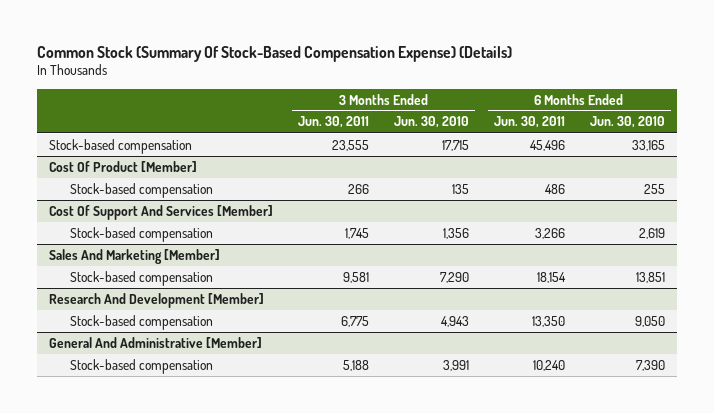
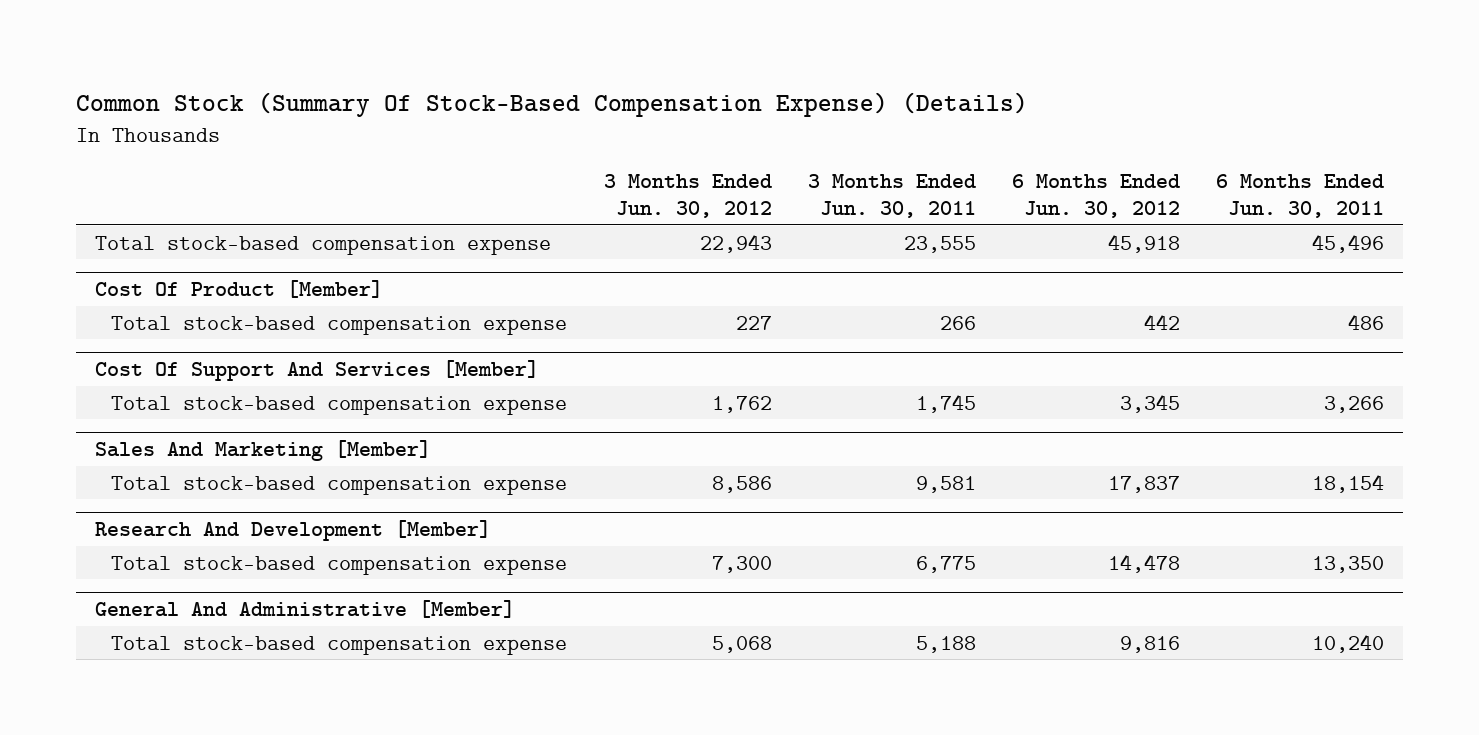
- | 3 Months Ended Jun. 30, 2011 | 3 Months Ended Jun. 30, 2010 | 6 Months Ended Jun. 30, 2011 | 6 Months Ended Jun. 30, 2010
+ | 3 Months Ended Jun. 30, 2012 | 3 Months Ended Jun. 30, 2011 | 6 Months Ended Jun. 30, 2012 | 6 Months Ended Jun. 30, 2011
- Stock-based compensation | 23,555 | 17,715 | 45,496 | 33,165
+ Total stock-based compensation expense | 22,943 | 23,555 | 45,918 | 45,496
@ Cost Of Product [Member]
- Stock-based compensation | 266 | 135 | 486 | 255
+ Total stock-based compensation expense | 227 | 266 | 442 | 486
@ Cost Of Support And Services [Member]
- Stock-based compensation | 1,745 | 1,356 | 3,266 | 2,619
+ Total stock-based compensation expense | 1,762 | 1,745 | 3,345 | 3,266
@ Sales And Marketing [Member]
- Stock-based compensation | 9,581 | 7,290 | 18,154 | 13,851
+ Total stock-based compensation expense | 8,586 | 9,581 | 17,837 | 18,154
@ Research And Development [Member]
- Stock-based compensation | 6,775 | 4,943 | 13,350 | 9,050
+ Total stock-based compensation expense | 7,300 | 6,775 | 14,478 | 13,350
@ General And Administrative [Member]
- Stock-based compensation | 5,188 | 3,991 | 10,240 | 7,390
+ Total stock-based compensation expense | 5,068 | 5,188 | 9,816 | 10,240

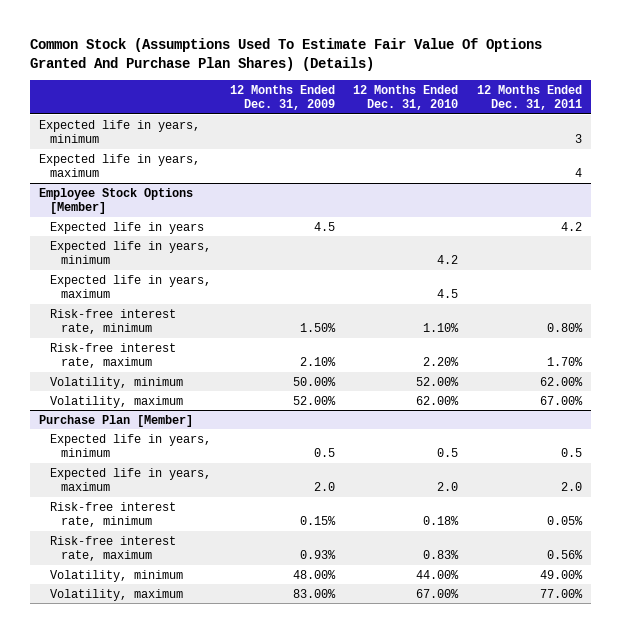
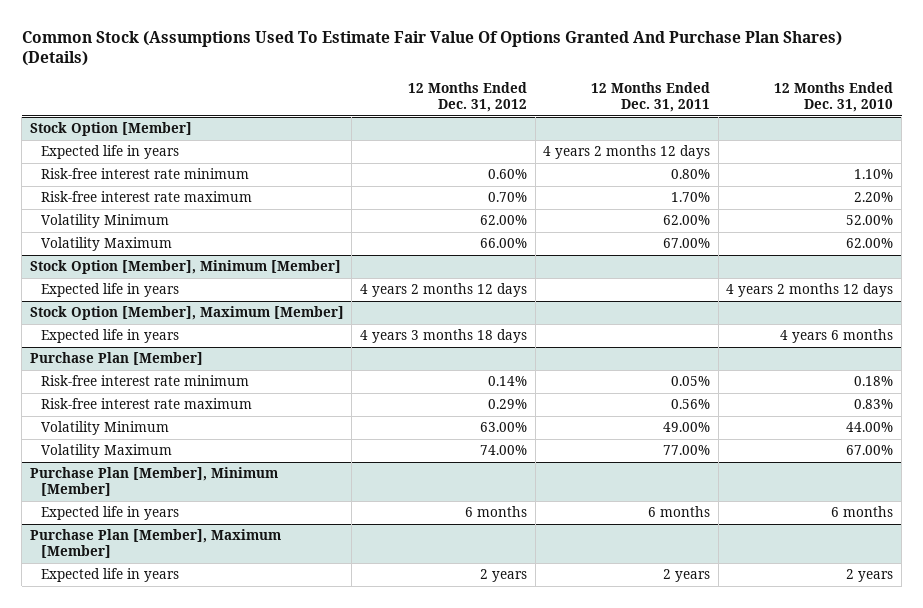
- | 12 Months Ended Dec. 31, 2009 | 12 Months Ended Dec. 31, 2010 | 12 Months Ended Dec. 31, 2011
+ | 12 Months Ended Dec. 31, 2012 | 12 Months Ended Dec. 31, 2011 | 12 Months Ended Dec. 31, 2010
- Expected life in years, minimum | | | 3
- Expected life in years, maximum | | | 4
- Employee Stock Options [Member]
- Expected life in years | 4.5 | | 4.2
- Expected life in years, minimum | | 4.2 |
- Expected life in years, maximum | | 4.5 |
- Risk-free interest rate, minimum | 1.50% | 1.10% | 0.80%
- Risk-free interest rate, maximum | 2.10% | 2.20% | 1.70%
- Volatility, minimum | 50.00% | 52.00% | 62.00%
- Volatility, maximum | 52.00% | 62.00% | 67.00%
+ Stock Option [Member]
+ Expected life in years | | 4 years 2 months 12 days |
+ Risk-free interest rate minimum | 0.60% | 0.80% | 1.10%
+ Risk-free interest rate maximum | 0.70% | 1.70% | 2.20%
+ Volatility Minimum | 62.00% | 62.00% | 52.00%
+ Volatility Maximum | 66.00% | 67.00% | 62.00%
+ Stock Option [Member], Minimum [Member]
+ Expected life in years | 4 years 2 months 12 days | | 4 years 2 months 12 days
+ Stock Option [Member], Maximum [Member]
+ Expected life in years | 4 years 3 months 18 days | | 4 years 6 months
@ Purchase Plan [Member]
- Expected life in years, minimum | 0.5 | 0.5 | 0.5
- Expected life in years, maximum | 2.0 | 2.0 | 2.0
- Risk-free interest rate, minimum | 0.15% | 0.18% | 0.05%
- Risk-free interest rate, maximum | 0.93% | 0.83% | 0.56%
- Volatility, minimum | 48.00% | 44.00% | 49.00%
- Volatility, maximum | 83.00% | 67.00% | 77.00%
+ Risk-free interest rate minimum | 0.14% | 0.05% | 0.18%
+ Risk-free interest rate maximum | 0.29% | 0.56% | 0.83%
+ Volatility Minimum | 63.00% | 49.00% | 44.00%
+ Volatility Maximum | 74.00% | 77.00% | 67.00%
+ Purchase Plan [Member], Minimum [Member]
+ Expected life in years | 6 months | 6 months | 6 months
+ Purchase Plan [Member], Maximum [Member]
+ Expected life in years | 2 years | 2 years | 2 years

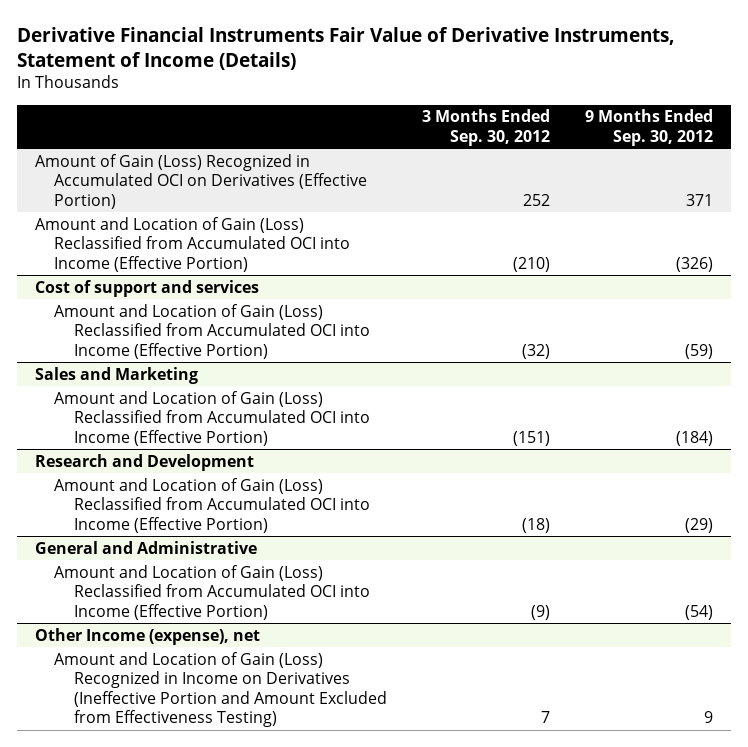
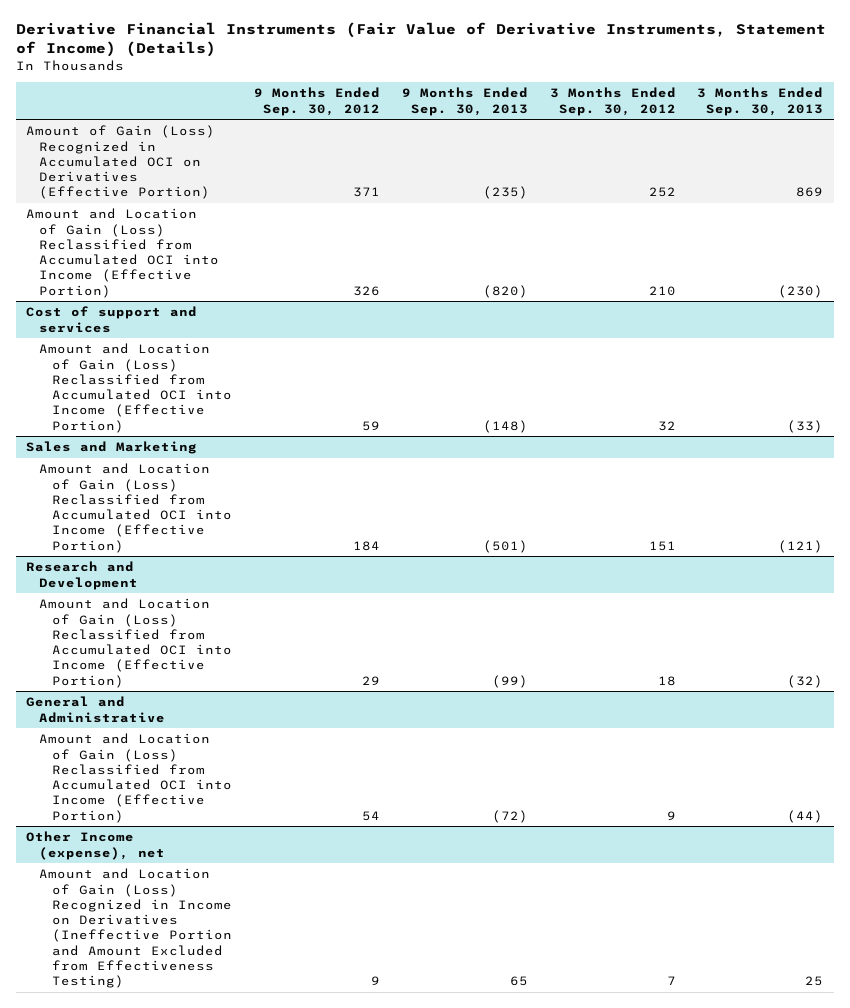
- Derivative Financial Instruments Fair Value of Derivative Instruments, Statement of Income (Details)
+ Derivative Financial Instruments (Fair Value of Derivative Instruments, Statement of Income) (Details)
- | 3 Months Ended Sep. 30, 2012 | 9 Months Ended Sep. 30, 2012
+ | 9 Months Ended Sep. 30, 2012 | 9 Months Ended Sep. 30, 2013 | 3 Months Ended Sep. 30, 2012 | 3 Months Ended Sep. 30, 2013
- Amount and Location of Gain (Loss) Reclassified from Accumulated OCI into Income (Effective Portion) | (210) | (326)
+ Amount and Location of Gain (Loss) Reclassified from Accumulated OCI into Income (Effective Portion) | 326 | (820) | 210 | (230)
@ Cost of support and services
- Amount and Location of Gain (Loss) Reclassified from Accumulated OCI into Income (Effective Portion) | (32) | (59)
+ Amount and Location of Gain (Loss) Reclassified from Accumulated OCI into Income (Effective Portion) | 59 | (148) | 32 | (33)
@ Sales and Marketing
- Amount and Location of Gain (Loss) Reclassified from Accumulated OCI into Income (Effective Portion) | (151) | (184)
+ Amount and Location of Gain (Loss) Reclassified from Accumulated OCI into Income (Effective Portion) | 184 | (501) | 151 | (121)
@ Research and Development
- Amount and Location of Gain (Loss) Reclassified from Accumulated OCI into Income (Effective Portion) | (18) | (29)
+ Amount and Location of Gain (Loss) Reclassified from Accumulated OCI into Income (Effective Portion) | 29 | (99) | 18 | (32)
@ General and Administrative
- Amount and Location of Gain (Loss) Reclassified from Accumulated OCI into Income (Effective Portion) | (9) | (54)
+ Amount and Location of Gain (Loss) Reclassified from Accumulated OCI into Income (Effective Portion) | 54 | (72) | 9 | (44)

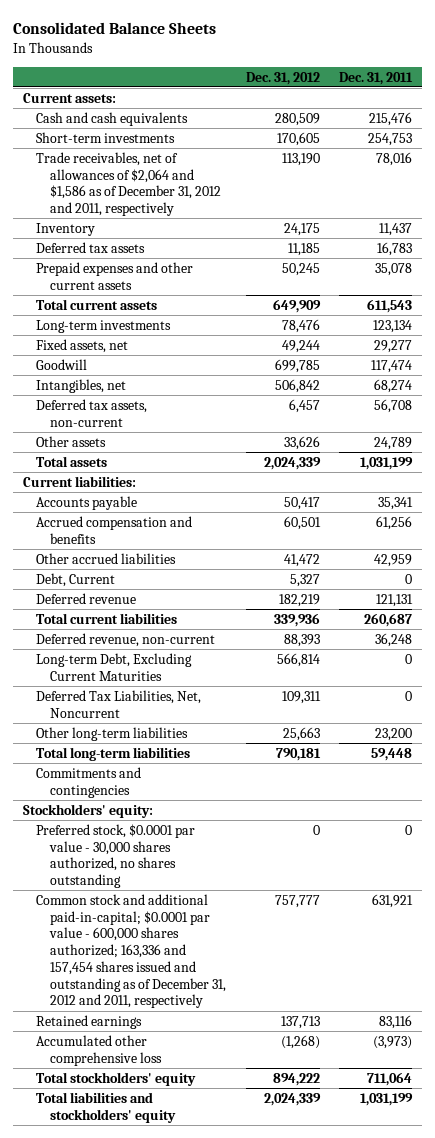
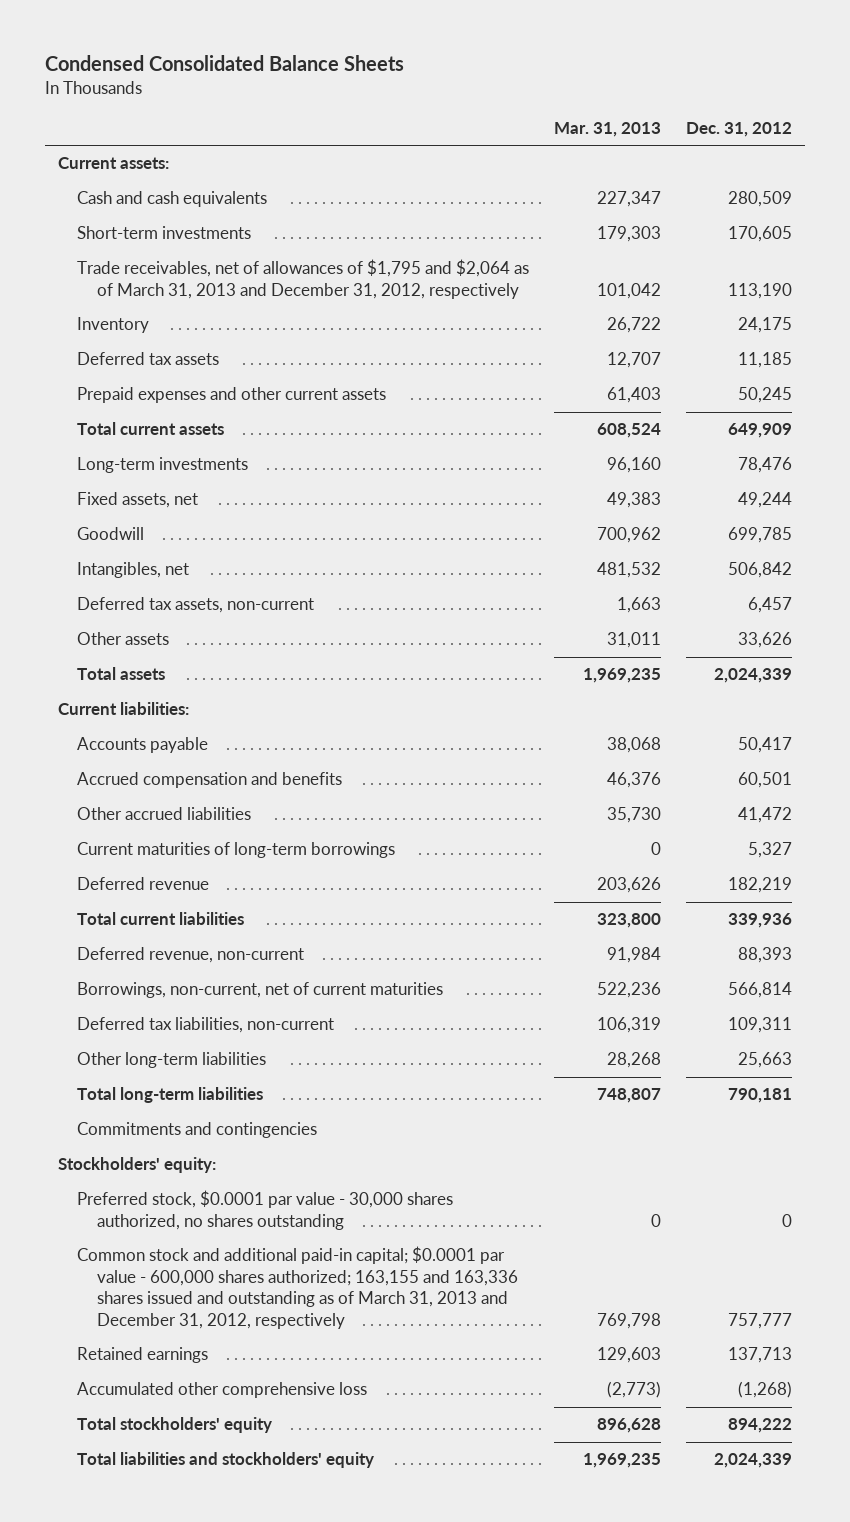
- Consolidated Balance Sheets
+ Condensed Consolidated Balance Sheets
- | Dec. 31, 2012 | Dec. 31, 2011
+ | Mar. 31, 2013 | Dec. 31, 2012
- Trade receivables, net of allowances of $2,064 and $1,586 as of December 31, 2012 and 2011, respectively | 113,190 | 78,016
+ Trade receivables, net of allowances of $1,795 and $2,064 as of March 31, 2013 and December 31, 2012, respectively | 101,042 | 113,190
- Debt, Current | 5,327 | 0
+ Current maturities of long-term borrowings | 0 | 5,327
- Long-term Debt, Excluding Current Maturities | 566,814 | 0
- Deferred Tax Liabilities, Net, Noncurrent | 109,311 | 0
+ Borrowings, non-current, net of current maturities | 522,236 | 566,814
+ Deferred tax liabilities, non-current | 106,319 | 109,311
- Common stock and additional paid-in-capital; $0.0001 par value - 600,000 shares authorized; 163,336 and 157,454 shares issued and outstanding as of December 31, 2012 and 2011, respectively | 757,777 | 631,921
+ Common stock and additional paid-in capital; $0.0001 par value - 600,000 shares authorized; 163,155 and 163,336 shares issued and outstanding as of March 31, 2013 and December 31, 2012, respectively | 769,798 | 757,777

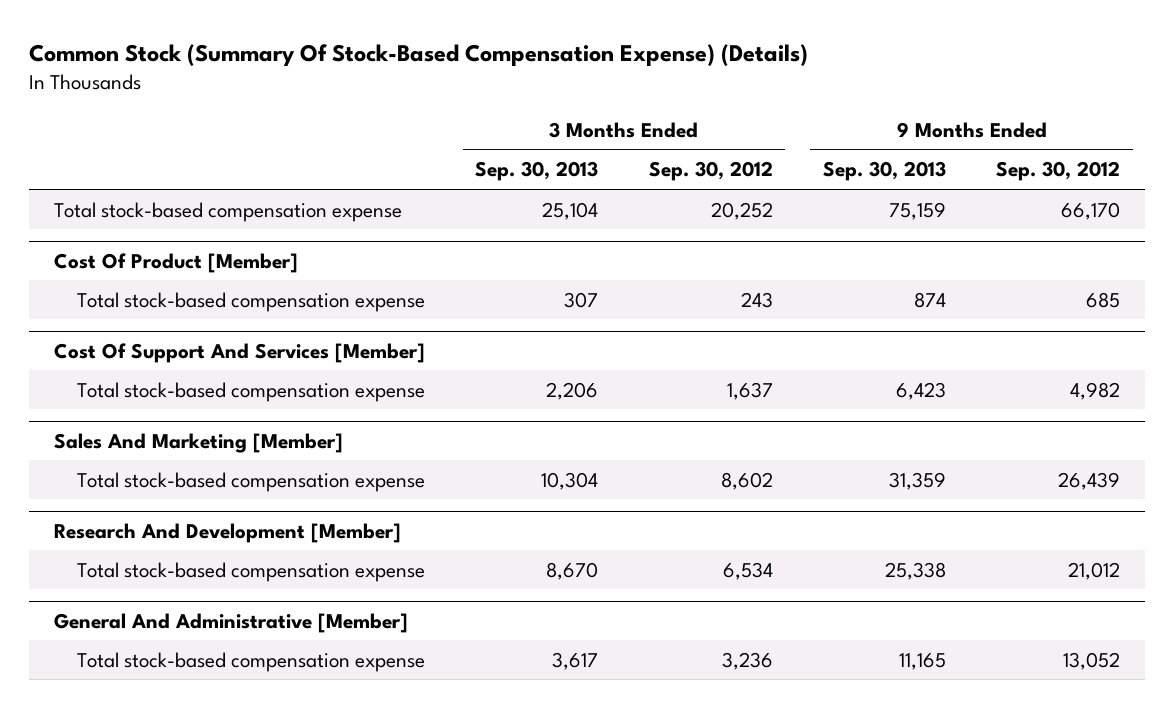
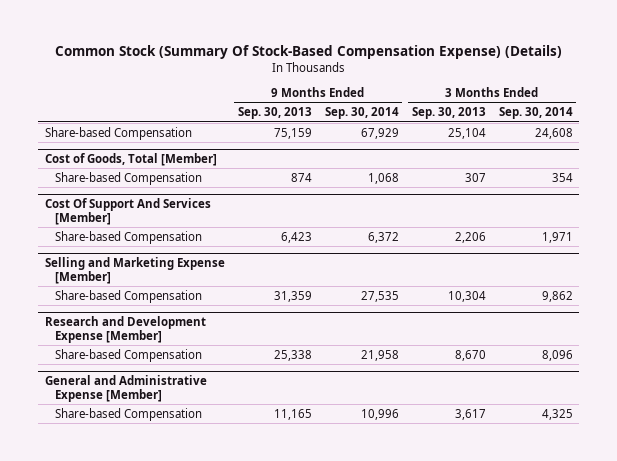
- | 3 Months Ended Sep. 30, 2013 | 3 Months Ended Sep. 30, 2012 | 9 Months Ended Sep. 30, 2013 | 9 Months Ended Sep. 30, 2012
+ | 9 Months Ended Sep. 30, 2013 | 9 Months Ended Sep. 30, 2014 | 3 Months Ended Sep. 30, 2013 | 3 Months Ended Sep. 30, 2014
- Total stock-based compensation expense | 25,104 | 20,252 | 75,159 | 66,170
- Cost Of Product [Member]
- Total stock-based compensation expense | 307 | 243 | 874 | 685
+ Share-based Compensation | 75,159 | 67,929 | 25,104 | 24,608
+ Cost of Goods, Total [Member]
+ Share-based Compensation | 874 | 1,068 | 307 | 354
@ Cost Of Support And Services [Member]
- Total stock-based compensation expense | 2,206 | 1,637 | 6,423 | 4,982
- Sales And Marketing [Member]
- Total stock-based compensation expense | 10,304 | 8,602 | 31,359 | 26,439
- Research And Development [Member]
- Total stock-based compensation expense | 8,670 | 6,534 | 25,338 | 21,012
- General And Administrative [Member]
- Total stock-based compensation expense | 3,617 | 3,236 | 11,165 | 13,052
@ Cost Of Support And Services [Member]
+ Share-based Compensation | 6,423 | 6,372 | 2,206 | 1,971
+ Selling and Marketing Expense [Member]
+ Share-based Compensation | 31,359 | 27,535 | 10,304 | 9,862
+ Research and Development Expense [Member]
+ Share-based Compensation | 25,338 | 21,958 | 8,670 | 8,096
+ General and Administrative Expense [Member]
+ Share-based Compensation | 11,165 | 10,996 | 3,617 | 4,325

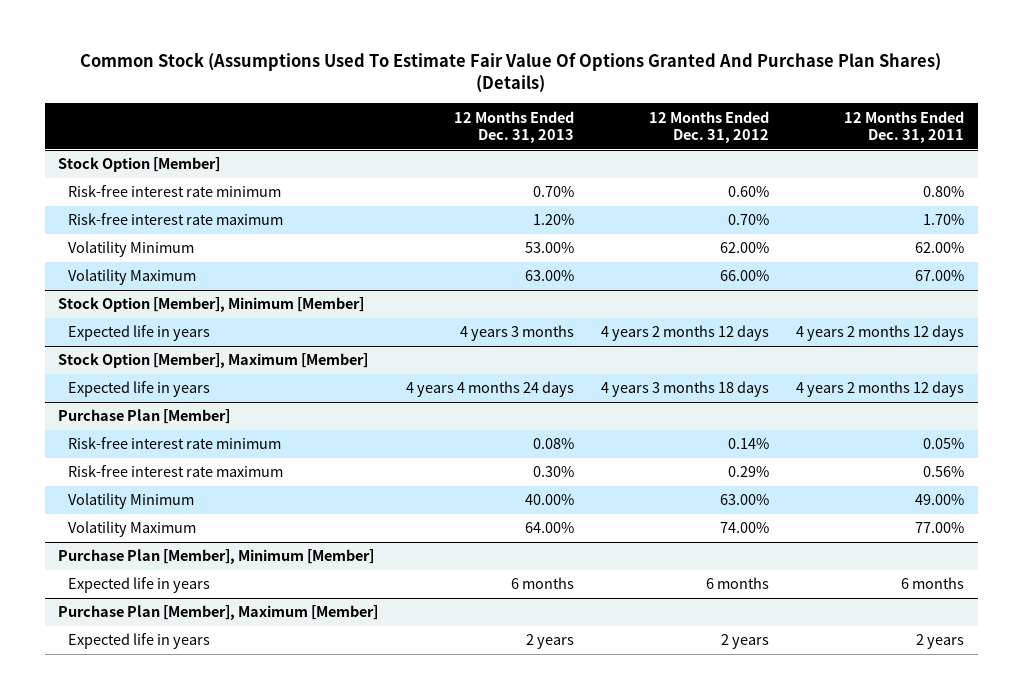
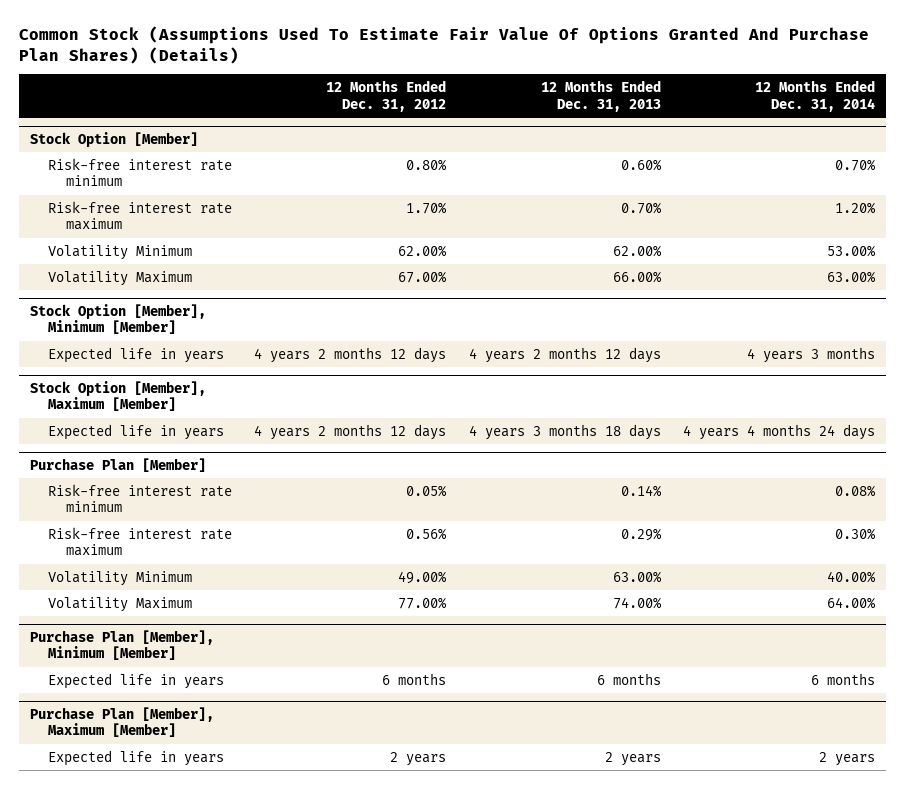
- | 12 Months Ended Dec. 31, 2013 | 12 Months Ended Dec. 31, 2012 | 12 Months Ended Dec. 31, 2011
+ | 12 Months Ended Dec. 31, 2012 | 12 Months Ended Dec. 31, 2013 | 12 Months Ended Dec. 31, 2014
@ Stock Option [Member]
- Risk-free interest rate minimum | 0.70% | 0.60% | 0.80%
- Risk-free interest rate maximum | 1.20% | 0.70% | 1.70%
- Volatility Minimum | 53.00% | 62.00% | 62.00%
- Volatility Maximum | 63.00% | 66.00% | 67.00%
+ Risk-free interest rate minimum | 0.80% | 0.60% | 0.70%
+ Risk-free interest rate maximum | 1.70% | 0.70% | 1.20%
+ Volatility Minimum | 62.00% | 62.00% | 53.00%
+ Volatility Maximum | 67.00% | 66.00% | 63.00%
@ Stock Option [Member], Minimum [Member]
- Expected life in years | 4 years 3 months | 4 years 2 months 12 days | 4 years 2 months 12 days
+ Expected life in years | 4 years 2 months 12 days | 4 years 2 months 12 days | 4 years 3 months
@ Stock Option [Member], Maximum [Member]
- Expected life in years | 4 years 4 months 24 days | 4 years 3 months 18 days | 4 years 2 months 12 days
+ Expected life in years | 4 years 2 months 12 days | 4 years 3 months 18 days | 4 years 4 months 24 days
@ Purchase Plan [Member]
- Risk-free interest rate minimum | 0.08% | 0.14% | 0.05%
- Risk-free interest rate maximum | 0.30% | 0.29% | 0.56%
- Volatility Minimum | 40.00% | 63.00% | 49.00%
- Volatility Maximum | 64.00% | 74.00% | 77.00%
+ Risk-free interest rate minimum | 0.05% | 0.14% | 0.08%
+ Risk-free interest rate maximum | 0.56% | 0.29% | 0.30%
+ Volatility Minimum | 49.00% | 63.00% | 40.00%
+ Volatility Maximum | 77.00% | 74.00% | 64.00%

